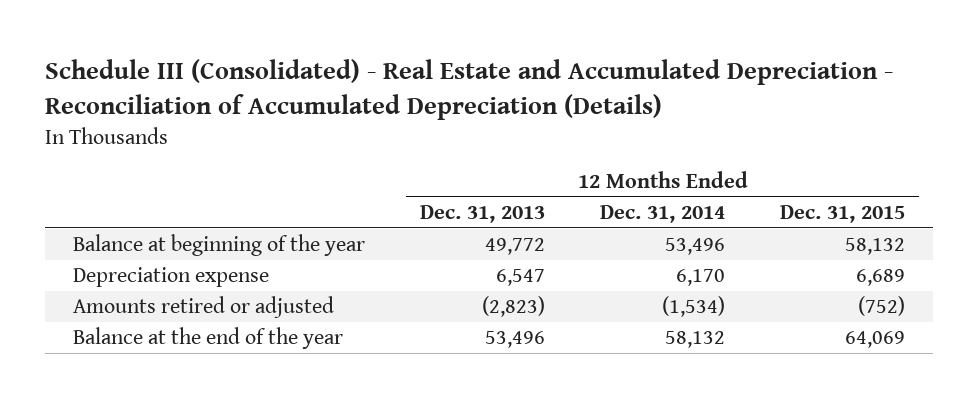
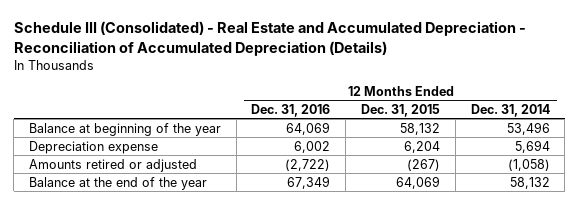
- | 12 Months Ended Dec. 31, 2013 | 12 Months Ended Dec. 31, 2014 | 12 Months Ended Dec. 31, 2015
+ | 12 Months Ended Dec. 31, 2016 | 12 Months Ended Dec. 31, 2015 | 12 Months Ended Dec. 31, 2014
- Depreciation expense | 6,547 | 6,170 | 6,689
- Amounts retired or adjusted | (2,823) | (1,534) | (752)
+ Depreciation expense | 6,002 | 6,204 | 5,694
+ Amounts retired or adjusted | (2,722) | (267) | (1,058)

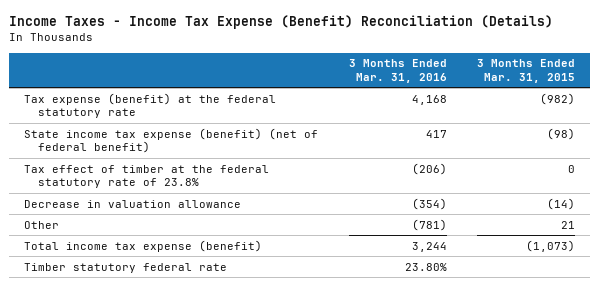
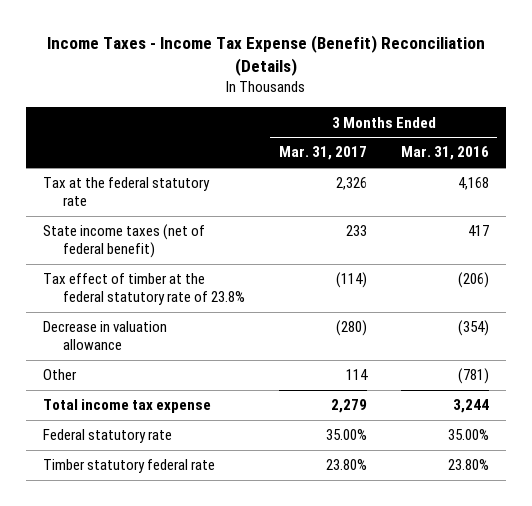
- | 3 Months Ended Mar. 31, 2016 | 3 Months Ended Mar. 31, 2015
+ | 3 Months Ended Mar. 31, 2017 | 3 Months Ended Mar. 31, 2016
- Tax expense (benefit) at the federal statutory rate | 4,168 | (982)
- State income tax expense (benefit) (net of federal benefit) | 417 | (98)
+ Tax at the federal statutory rate | 2,326 | 4,168
+ State income taxes (net of federal benefit) | 233 | 417
- Total income tax expense (benefit) | 3,244 | (1,073)
+ Total income tax expense | 2,279 | 3,244
+ Federal statutory rate | 35.00% | 35.00%

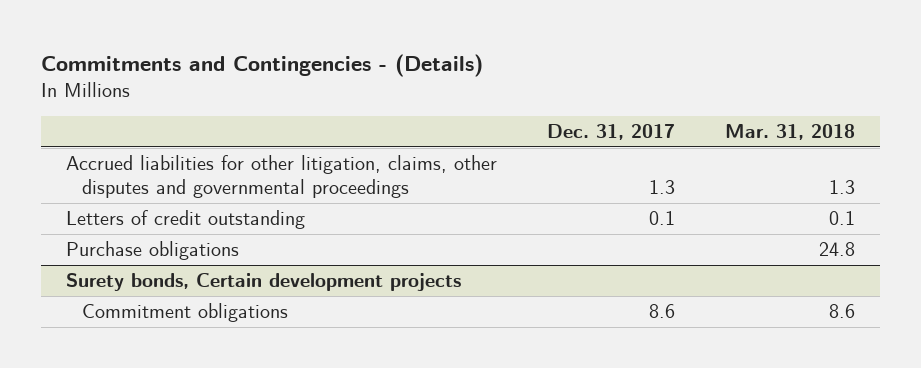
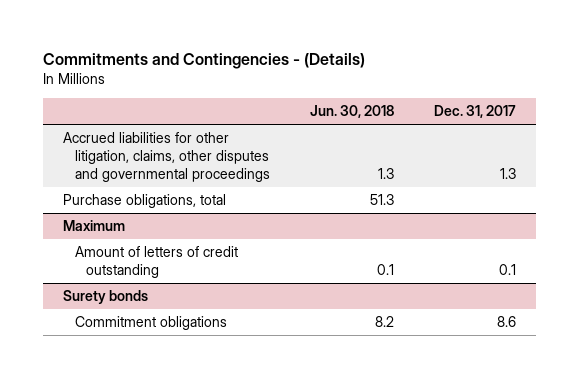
- | Dec. 31, 2017 | Mar. 31, 2018
+ | Jun. 30, 2018 | Dec. 31, 2017
- Letters of credit outstanding | 0.1 | 0.1
- Purchase obligations | | 24.8
- Surety bonds, Certain development projects
+ Purchase obligations, total | 51.3 |
+ Maximum
+ Amount of letters of credit outstanding | 0.1 | 0.1
+ Surety bonds

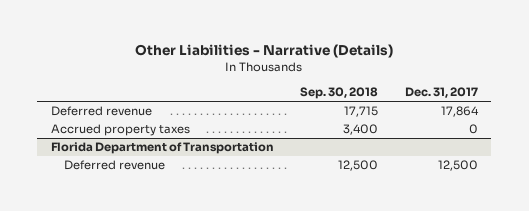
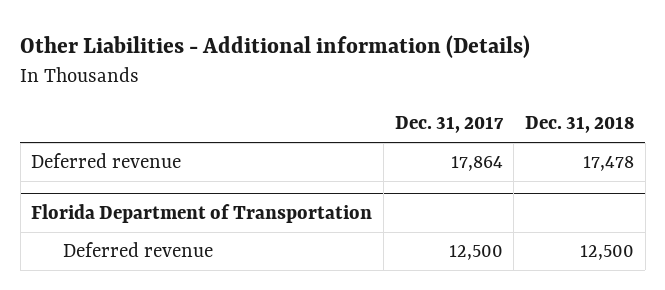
- Other Liabilities - Narrative (Details)
+ Other Liabilities - Additional information (Details)
- | Sep. 30, 2018 | Dec. 31, 2017
+ | Dec. 31, 2017 | Dec. 31, 2018
- Accrued property taxes | 3,400 | 0

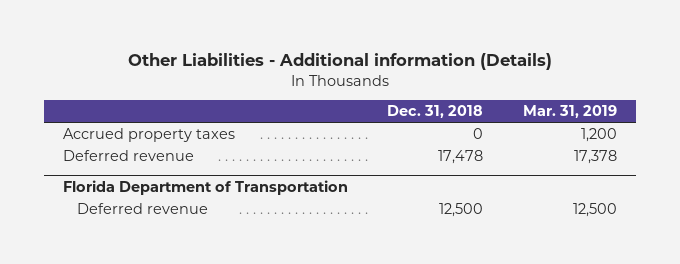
- | Dec. 31, 2017 | Dec. 31, 2018
+ | Dec. 31, 2018 | Mar. 31, 2019
+ Accrued property taxes | 0 | 1,200

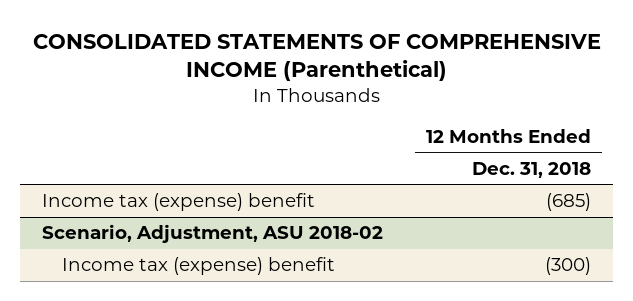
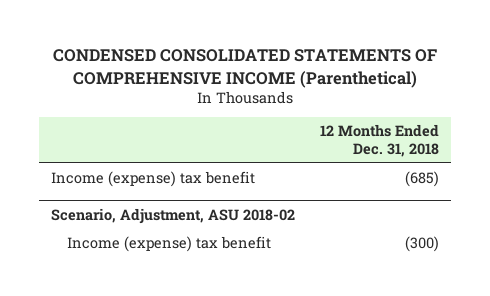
- CONSOLIDATED STATEMENTS OF COMPREHENSIVE INCOME (Parenthetical)
+ CONDENSED CONSOLIDATED STATEMENTS OF COMPREHENSIVE INCOME (Parenthetical)
- Income tax (expense) benefit | (685)
+ Income (expense) tax benefit | (685)
@ Scenario, Adjustment, ASU 2018-02
- Income tax (expense) benefit | (300)
+ Income (expense) tax benefit | (300)

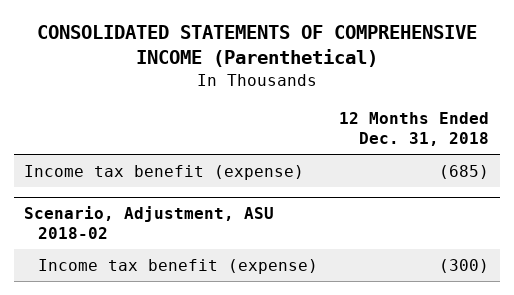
- CONDENSED CONSOLIDATED STATEMENTS OF COMPREHENSIVE INCOME (Parenthetical)
+ CONSOLIDATED STATEMENTS OF COMPREHENSIVE INCOME (Parenthetical)
- Income (expense) tax benefit | (685)
+ Income tax benefit (expense) | (685)
@ Scenario, Adjustment, ASU 2018-02
- Income (expense) tax benefit | (300)
+ Income tax benefit (expense) | (300)

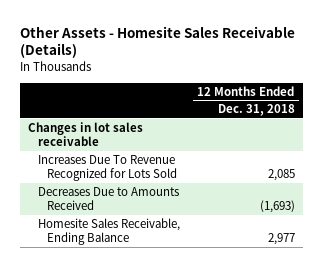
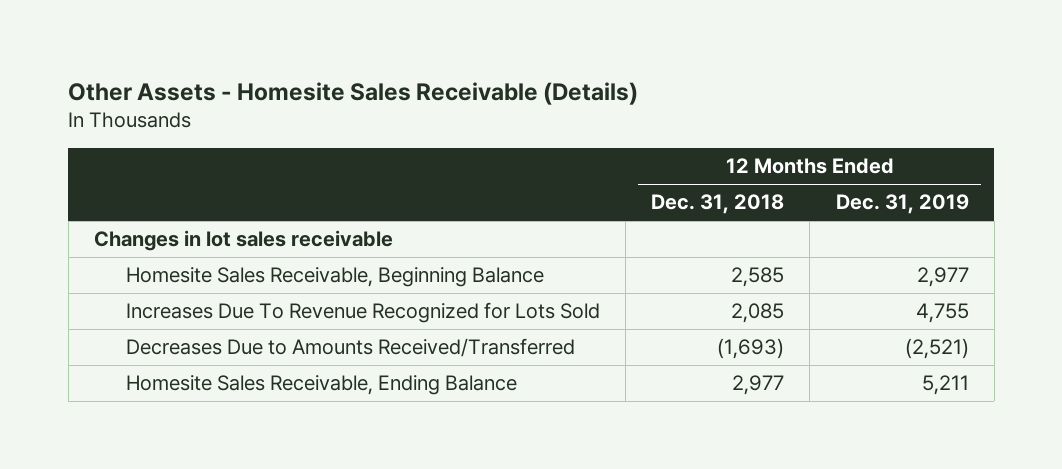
- | 12 Months Ended Dec. 31, 2018
+ | 12 Months Ended Dec. 31, 2018 | 12 Months Ended Dec. 31, 2019
+ Homesite Sales Receivable, Beginning Balance | 2,585 | 2,977
- Decreases Due to Amounts Received | (1,693)
+ Decreases Due to Amounts Received/Transferred | (1,693) | (2,521)

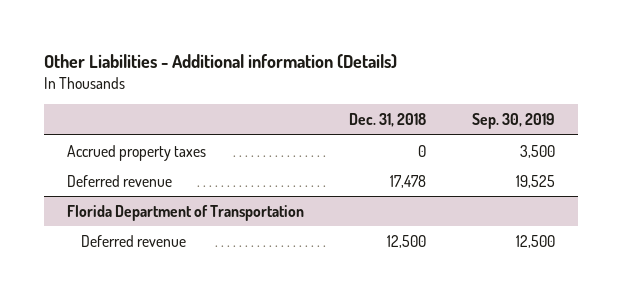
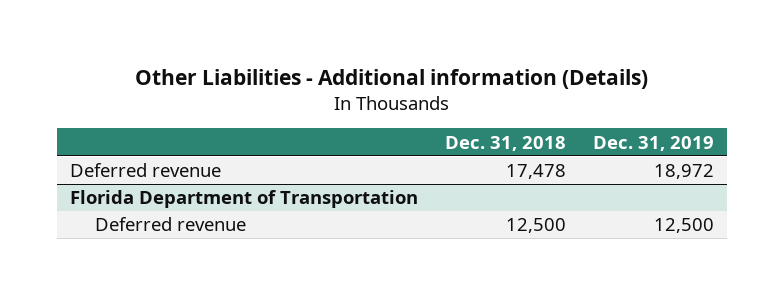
- | Dec. 31, 2018 | Sep. 30, 2019
+ | Dec. 31, 2018 | Dec. 31, 2019
- Accrued property taxes | 0 | 3,500

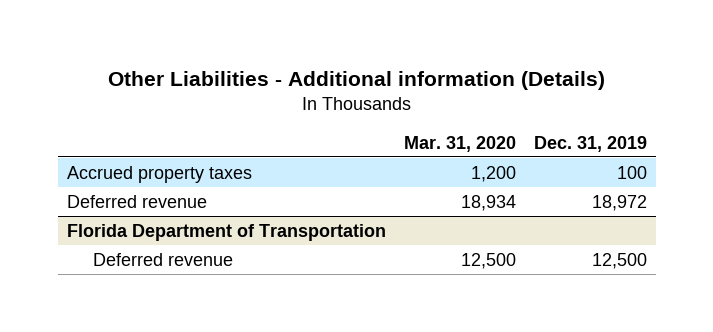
- | Dec. 31, 2018 | Dec. 31, 2019
+ | Mar. 31, 2020 | Dec. 31, 2019
+ Accrued property taxes | 1,200 | 100

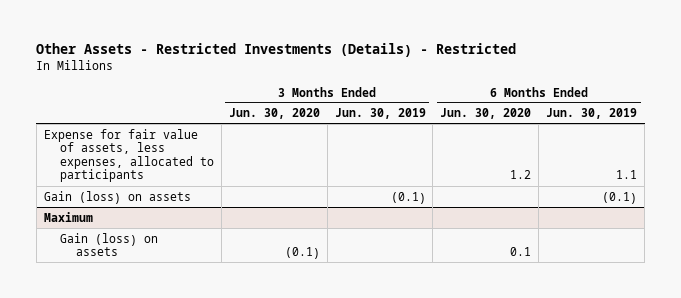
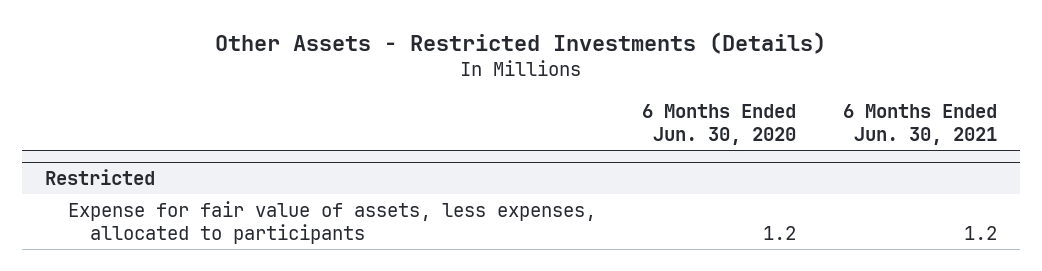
- Other Assets - Restricted Investments (Details) - Restricted
+ Other Assets - Restricted Investments (Details)
- | 3 Months Ended Jun. 30, 2020 | 3 Months Ended Jun. 30, 2019 | 6 Months Ended Jun. 30, 2020 | 6 Months Ended Jun. 30, 2019
+ | 6 Months Ended Jun. 30, 2020 | 6 Months Ended Jun. 30, 2021
+ Restricted
- Gain (loss) on assets | | (0.1) | | (0.1)
- Maximum
- Gain (loss) on assets | (0.1) | | 0.1 |

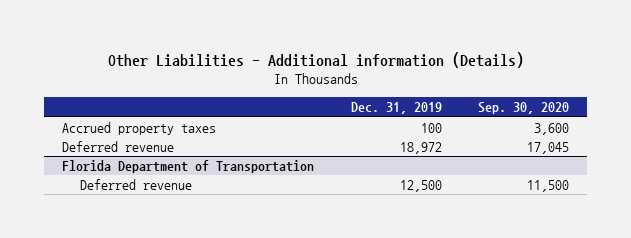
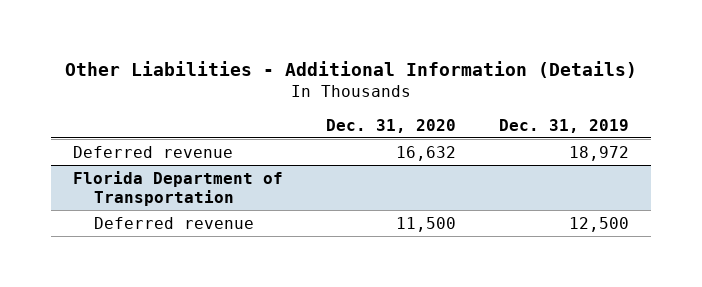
- Other Liabilities - Additional information (Details)
+ Other Liabilities - Additional Information (Details)
- | Dec. 31, 2019 | Sep. 30, 2020
+ | Dec. 31, 2020 | Dec. 31, 2019
- Accrued property taxes | 100 | 3,600

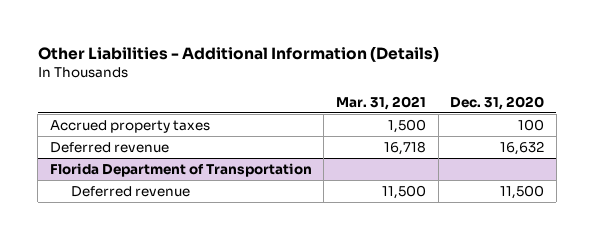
- | Dec. 31, 2020 | Dec. 31, 2019
+ | Mar. 31, 2021 | Dec. 31, 2020
+ Accrued property taxes | 1,500 | 100

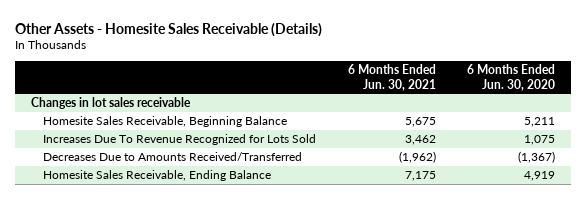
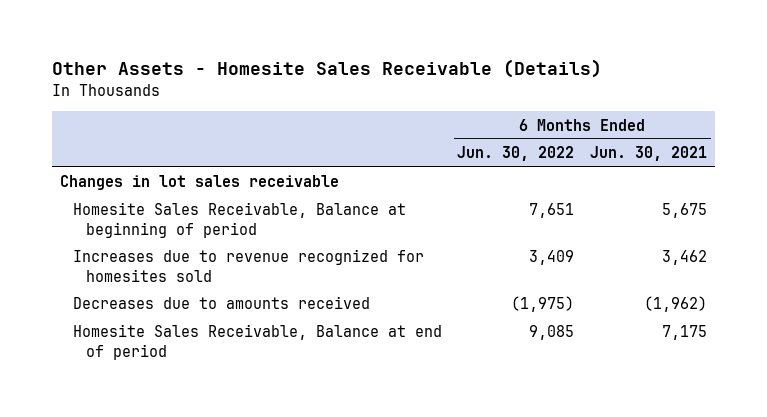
- | 6 Months Ended Jun. 30, 2021 | 6 Months Ended Jun. 30, 2020
+ | 6 Months Ended Jun. 30, 2022 | 6 Months Ended Jun. 30, 2021
- Homesite Sales Receivable, Beginning Balance | 5,675 | 5,211
- Increases Due To Revenue Recognized for Lots Sold | 3,462 | 1,075
- Decreases Due to Amounts Received/Transferred | (1,962) | (1,367)
- Homesite Sales Receivable, Ending Balance | 7,175 | 4,919
+ Homesite Sales Receivable, Balance at beginning of period | 7,651 | 5,675
+ Increases due to revenue recognized for homesites sold | 3,409 | 3,462
+ Decreases due to amounts received | (1,975) | (1,962)
+ Homesite Sales Receivable, Balance at end of period | 9,085 | 7,175

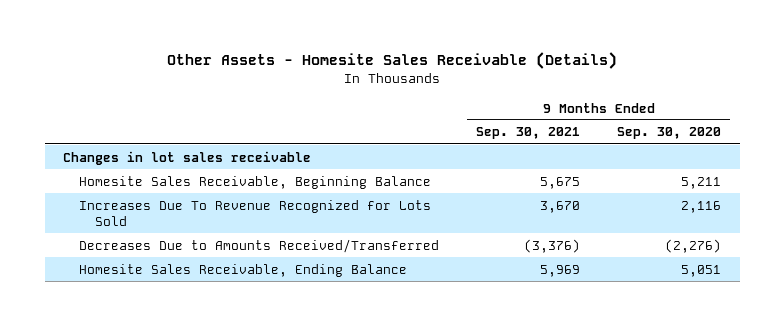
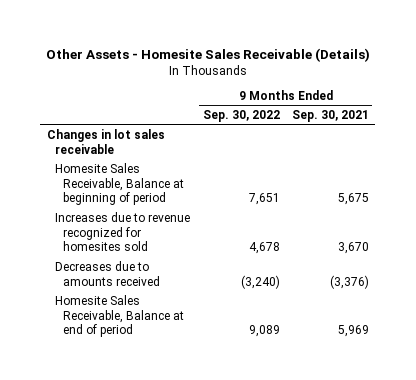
- | 9 Months Ended Sep. 30, 2021 | 9 Months Ended Sep. 30, 2020
+ | 9 Months Ended Sep. 30, 2022 | 9 Months Ended Sep. 30, 2021
- Homesite Sales Receivable, Beginning Balance | 5,675 | 5,211
- Increases Due To Revenue Recognized for Lots Sold | 3,670 | 2,116
- Decreases Due to Amounts Received/Transferred | (3,376) | (2,276)
- Homesite Sales Receivable, Ending Balance | 5,969 | 5,051
+ Homesite Sales Receivable, Balance at beginning of period | 7,651 | 5,675
+ Increases due to revenue recognized for homesites sold | 4,678 | 3,670
+ Decreases due to amounts received | (3,240) | (3,376)
+ Homesite Sales Receivable, Balance at end of period | 9,089 | 5,969

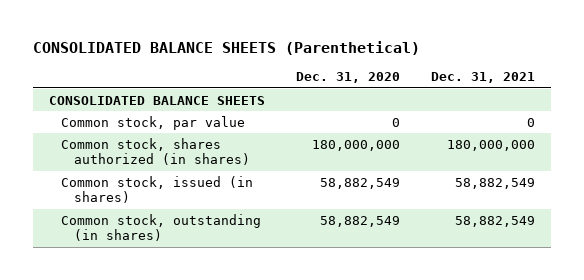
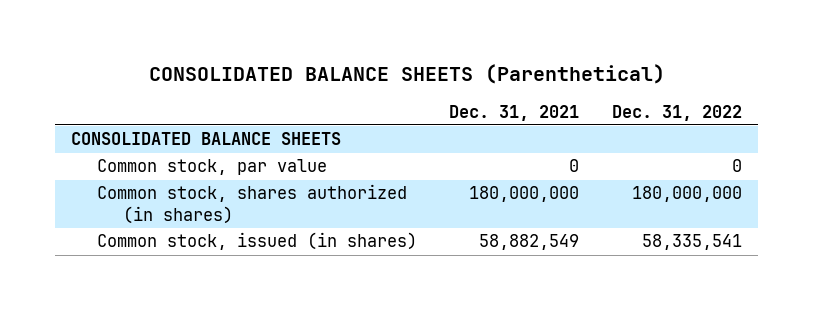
- | Dec. 31, 2020 | Dec. 31, 2021
+ | Dec. 31, 2021 | Dec. 31, 2022
- Common stock, outstanding (in shares) | 58,882,549 | 58,882,549

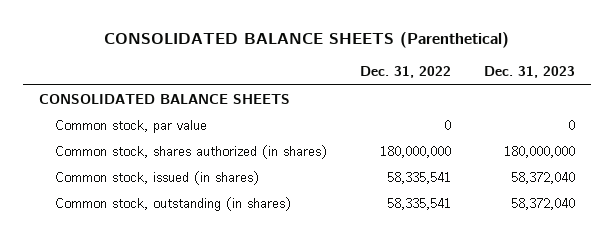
- | Dec. 31, 2021 | Dec. 31, 2022
+ | Dec. 31, 2022 | Dec. 31, 2023
+ Common stock, outstanding (in shares) | 58,335,541 | 58,372,040

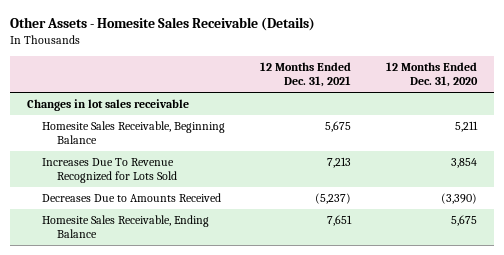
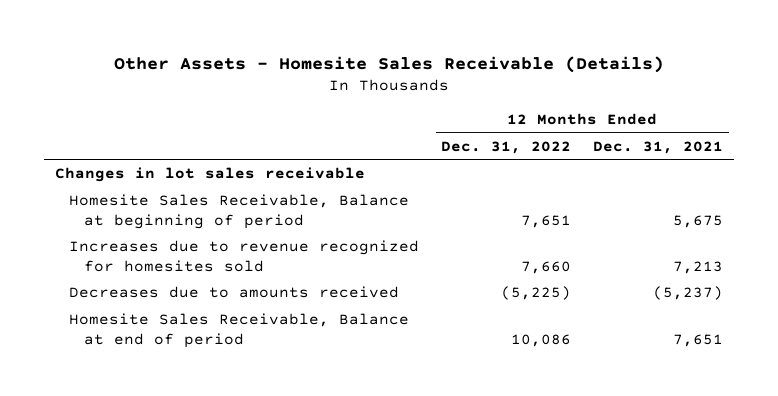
- | 12 Months Ended Dec. 31, 2021 | 12 Months Ended Dec. 31, 2020
+ | 12 Months Ended Dec. 31, 2022 | 12 Months Ended Dec. 31, 2021
- Homesite Sales Receivable, Beginning Balance | 5,675 | 5,211
- Increases Due To Revenue Recognized for Lots Sold | 7,213 | 3,854
- Decreases Due to Amounts Received | (5,237) | (3,390)
- Homesite Sales Receivable, Ending Balance | 7,651 | 5,675
+ Homesite Sales Receivable, Balance at beginning of period | 7,651 | 5,675
+ Increases due to revenue recognized for homesites sold | 7,660 | 7,213
+ Decreases due to amounts received | (5,225) | (5,237)
+ Homesite Sales Receivable, Balance at end of period | 10,086 | 7,651

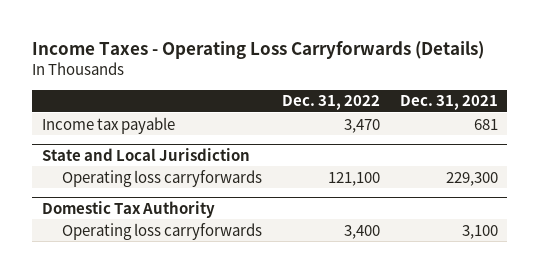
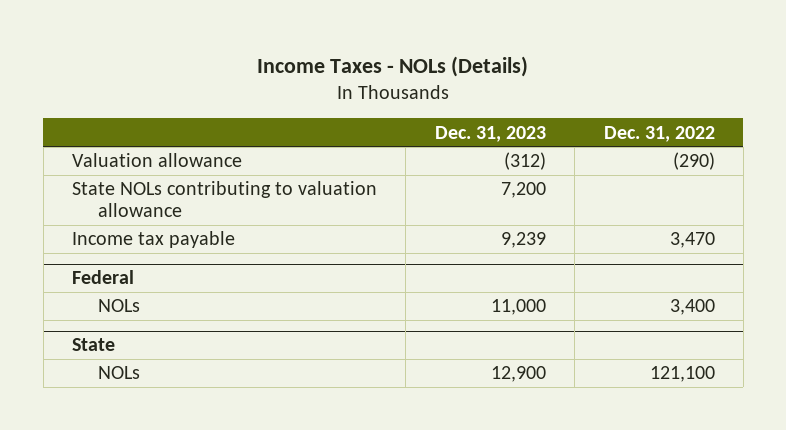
- Income Taxes - Operating Loss Carryforwards (Details)
+ Income Taxes - NOLs (Details)
- | Dec. 31, 2022 | Dec. 31, 2021
+ | Dec. 31, 2023 | Dec. 31, 2022
+ Valuation allowance | (312) | (290)
+ State NOLs contributing to valuation allowance | 7,200 |
- State and Local Jurisdiction
- Operating loss carryforwards | 121,100 | 229,300
- Domestic Tax Authority
- Operating loss carryforwards | 3,400 | 3,100
+ Federal
+ NOLs | 11,000 | 3,400
+ State
+ NOLs | 12,900 | 121,100

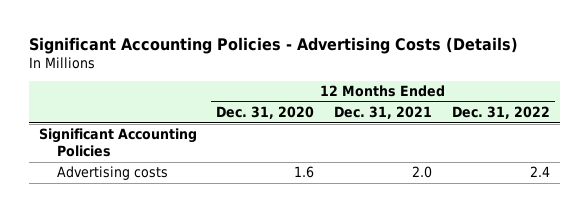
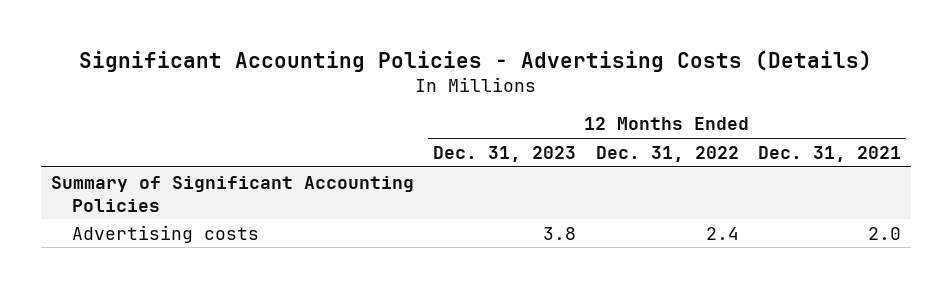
- | 12 Months Ended Dec. 31, 2020 | 12 Months Ended Dec. 31, 2021 | 12 Months Ended Dec. 31, 2022
+ | 12 Months Ended Dec. 31, 2023 | 12 Months Ended Dec. 31, 2022 | 12 Months Ended Dec. 31, 2021
- Significant Accounting Policies
+ Summary of Significant Accounting Policies

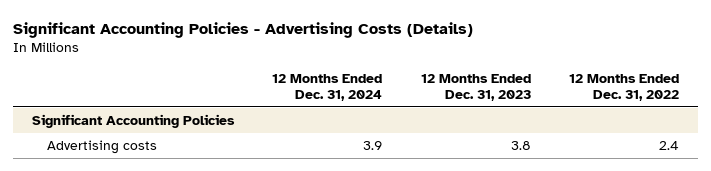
- | 12 Months Ended Dec. 31, 2023 | 12 Months Ended Dec. 31, 2022 | 12 Months Ended Dec. 31, 2021
+ | 12 Months Ended Dec. 31, 2024 | 12 Months Ended Dec. 31, 2023 | 12 Months Ended Dec. 31, 2022
- Summary of Significant Accounting Policies
+ Significant Accounting Policies

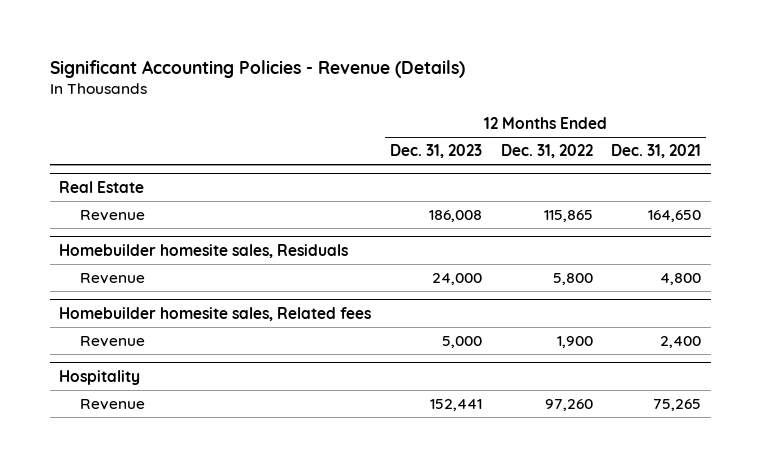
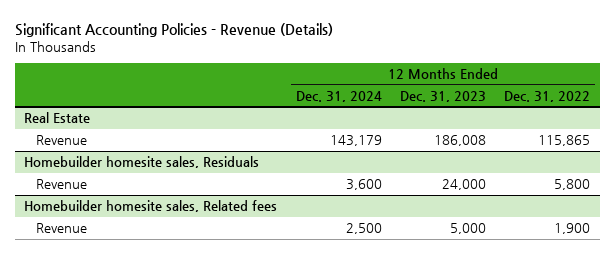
- | 12 Months Ended Dec. 31, 2023 | 12 Months Ended Dec. 31, 2022 | 12 Months Ended Dec. 31, 2021
+ | 12 Months Ended Dec. 31, 2024 | 12 Months Ended Dec. 31, 2023 | 12 Months Ended Dec. 31, 2022
- Hospitality
- Revenue | 152,441 | 97,260 | 75,265

